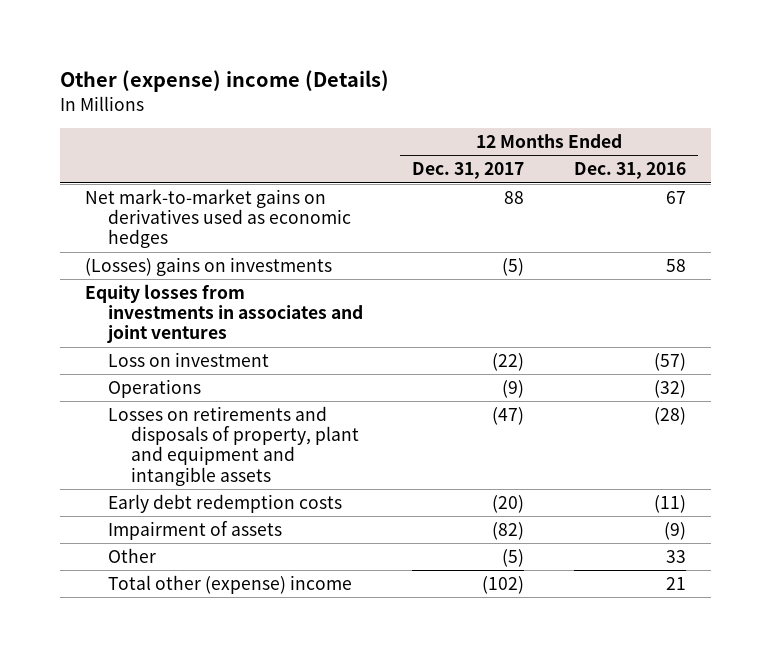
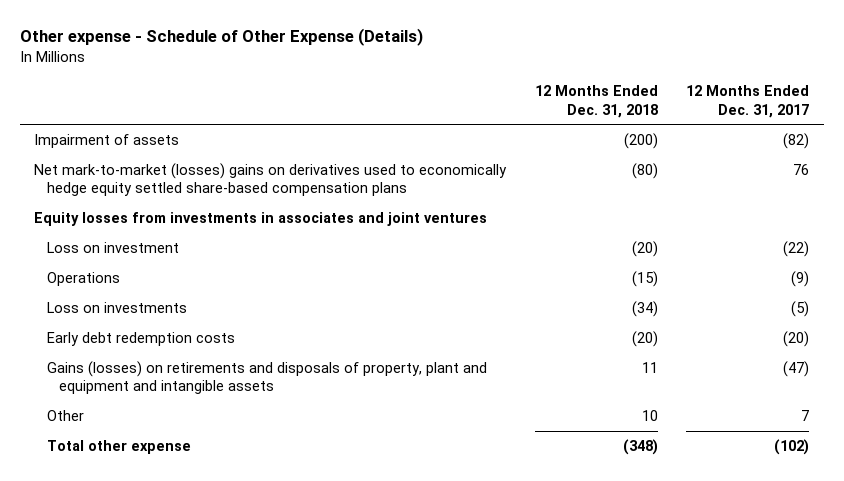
- Other (expense) income (Details)
+ Other expense - Schedule of Other Expense (Details)
- | 12 Months Ended Dec. 31, 2017 | 12 Months Ended Dec. 31, 2016
+ | 12 Months Ended Dec. 31, 2018 | 12 Months Ended Dec. 31, 2017
- Net mark-to-market gains on derivatives used as economic hedges | 88 | 67
- (Losses) gains on investments | (5) | 58
moved up: Impairment of assets | (200) | (82)
+ Net mark-to-market (losses) gains on derivatives used to economically hedge equity settled share-based compensation plans | (80) | 76
- Losses on retirements and disposals of property, plant and equipment and intangible assets | (47) | (28)
+ Loss on investments | (34) | (5)
- Other | (5) | 33
- Total other (expense) income | (102) | 21
+ Gains (losses) on retirements and disposals of property, plant and equipment and intangible assets | 11 | (47)
+ Other | 10 | 7
+ Total other expense | (348) | (102)

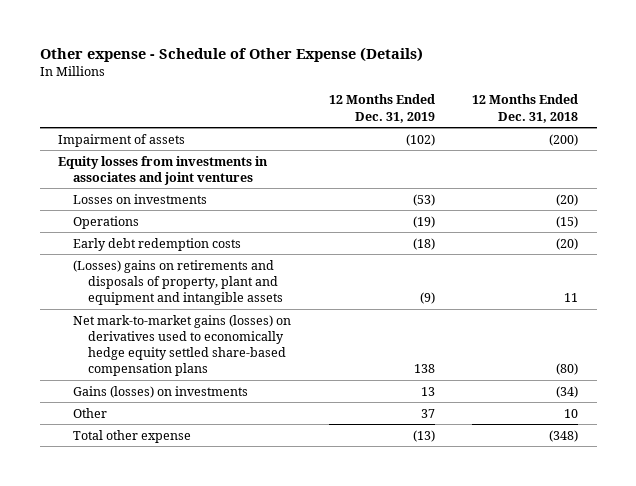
- | 12 Months Ended Dec. 31, 2018 | 12 Months Ended Dec. 31, 2017
+ | 12 Months Ended Dec. 31, 2019 | 12 Months Ended Dec. 31, 2018
- Net mark-to-market (losses) gains on derivatives used to economically hedge equity settled share-based compensation plans | (80) | 76
- Loss on investment | (20) | (22)
+ Losses on investments | (53) | (20)
- Loss on investments | (34) | (5)
- Gains (losses) on retirements and disposals of property, plant and equipment and intangible assets | 11 | (47)
+ (Losses) gains on retirements and disposals of property, plant and equipment and intangible assets | (9) | 11
+ Net mark-to-market gains (losses) on derivatives used to economically hedge equity settled share-based compensation plans | 138 | (80)
+ Gains (losses) on investments | 13 | (34)

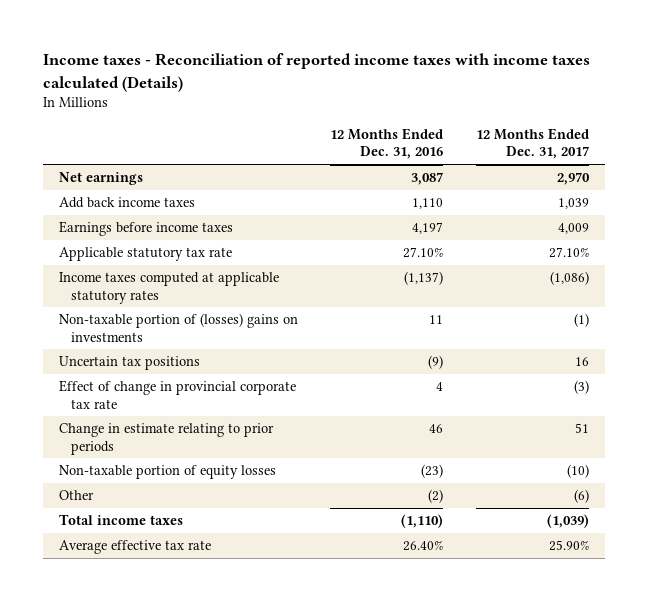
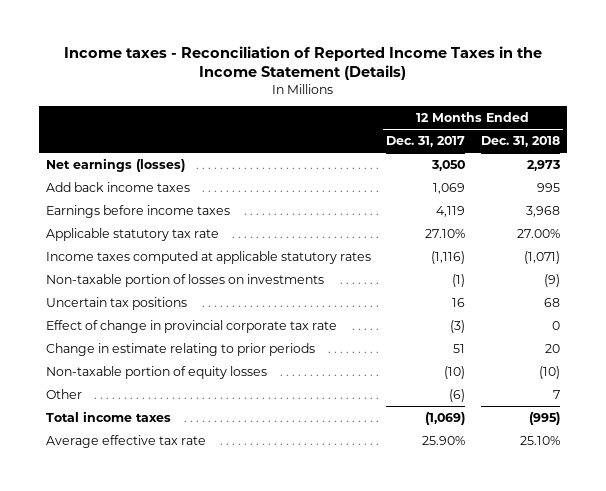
- Income taxes - Reconciliation of reported income taxes with income taxes calculated (Details)
+ Income taxes - Reconciliation of Reported Income Taxes in the Income Statement (Details)
- | 12 Months Ended Dec. 31, 2016 | 12 Months Ended Dec. 31, 2017
+ | 12 Months Ended Dec. 31, 2017 | 12 Months Ended Dec. 31, 2018
- Net earnings | 3,087 | 2,970
- Add back income taxes | 1,110 | 1,039
- Earnings before income taxes | 4,197 | 4,009
+ Net earnings (losses) | 3,050 | 2,973
+ Add back income taxes | 1,069 | 995
+ Earnings before income taxes | 4,119 | 3,968
- Income taxes computed at applicable statutory rates | (1,137) | (1,086)
- Non-taxable portion of (losses) gains on investments | 11 | (1)
+ Income taxes computed at applicable statutory rates | (1,116) | (1,071)
+ Non-taxable portion of losses on investments | (1) | (9)
- Total income taxes | (1,110) | (1,039)
+ Total income taxes | (1,069) | (995)

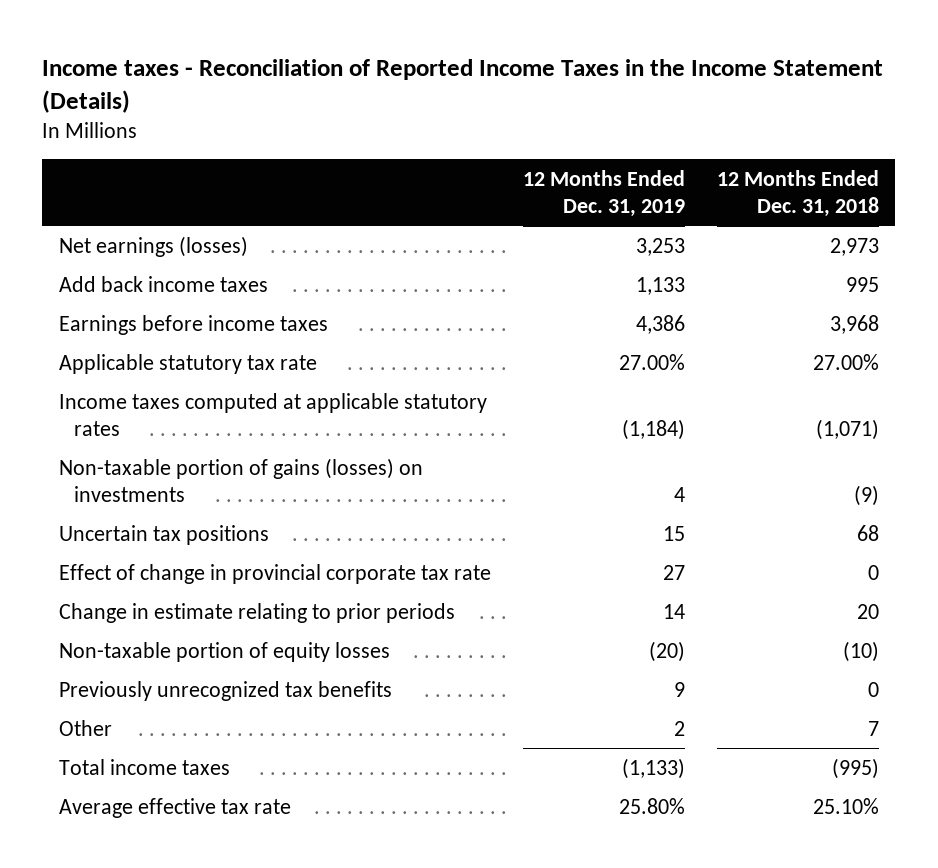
- | 12 Months Ended Dec. 31, 2017 | 12 Months Ended Dec. 31, 2018
+ | 12 Months Ended Dec. 31, 2019 | 12 Months Ended Dec. 31, 2018
- Non-taxable portion of losses on investments | (1) | (9)
+ Non-taxable portion of gains (losses) on investments | 4 | (9)
+ Previously unrecognized tax benefits | 9 | 0

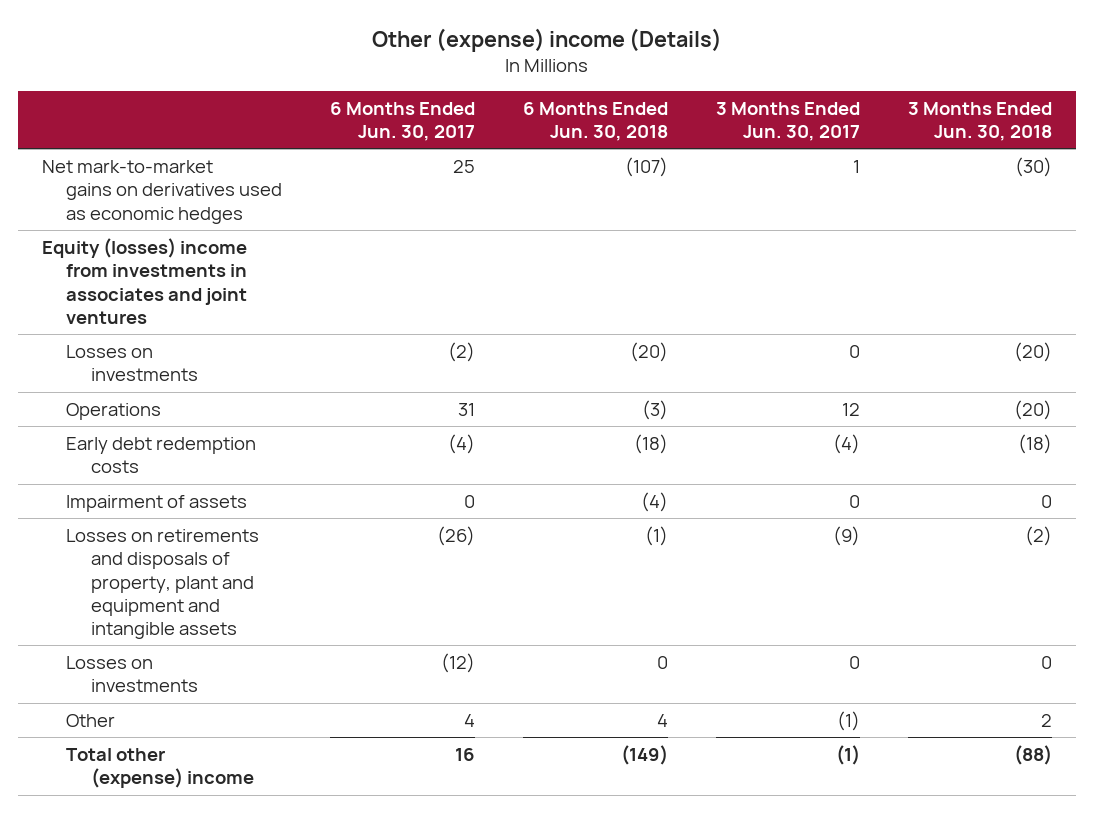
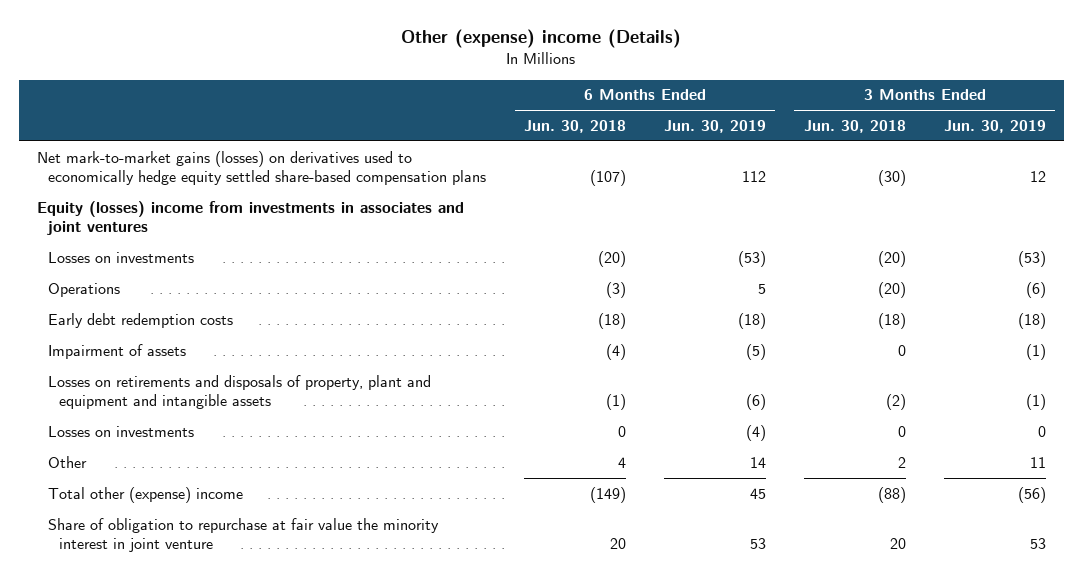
- | 6 Months Ended Jun. 30, 2017 | 6 Months Ended Jun. 30, 2018 | 3 Months Ended Jun. 30, 2017 | 3 Months Ended Jun. 30, 2018
+ | 6 Months Ended Jun. 30, 2018 | 6 Months Ended Jun. 30, 2019 | 3 Months Ended Jun. 30, 2018 | 3 Months Ended Jun. 30, 2019
- Net mark-to-market gains on derivatives used as economic hedges | 25 | (107) | 1 | (30)
+ Net mark-to-market gains (losses) on derivatives used to economically hedge equity settled share-based compensation plans | (107) | 112 | (30) | 12
+ Share of obligation to repurchase at fair value the minority interest in joint venture | 20 | 53 | 20 | 53

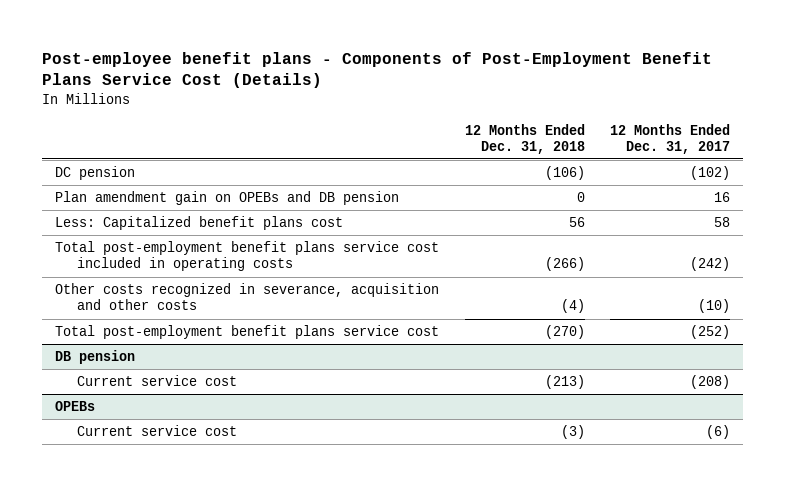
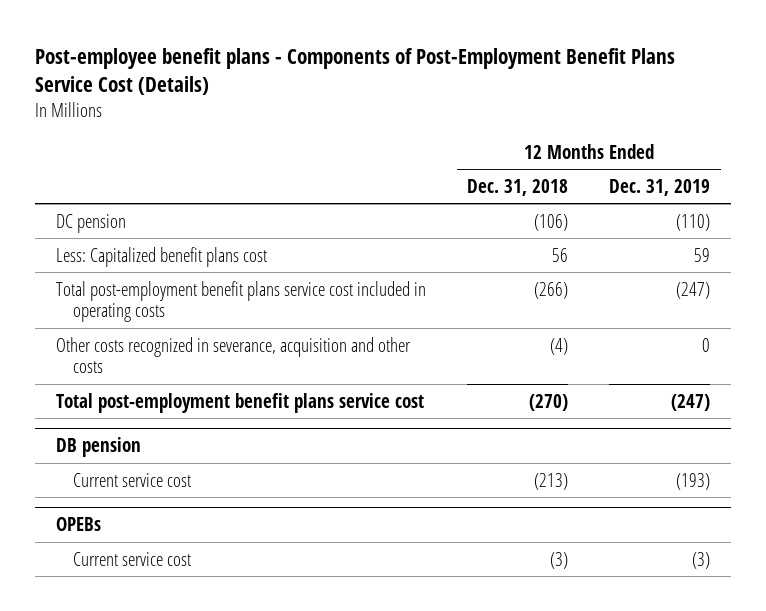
- | 12 Months Ended Dec. 31, 2018 | 12 Months Ended Dec. 31, 2017
+ | 12 Months Ended Dec. 31, 2018 | 12 Months Ended Dec. 31, 2019
- Plan amendment gain on OPEBs and DB pension | 0 | 16

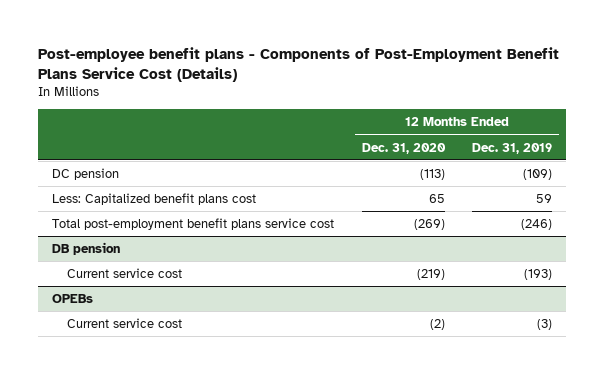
- | 12 Months Ended Dec. 31, 2018 | 12 Months Ended Dec. 31, 2019
+ | 12 Months Ended Dec. 31, 2020 | 12 Months Ended Dec. 31, 2019
- DC pension | (106) | (110)
+ DC pension | (113) | (109)
- Total post-employment benefit plans service cost included in operating costs | (266) | (247)
- Other costs recognized in severance, acquisition and other costs | (4) | 0
- Total post-employment benefit plans service cost | (270) | (247)
+ Total post-employment benefit plans service cost | (269) | (246)

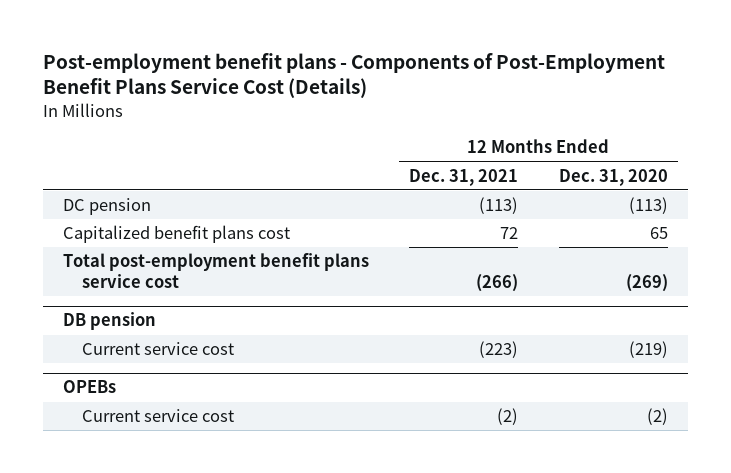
- Post-employee benefit plans - Components of Post-Employment Benefit Plans Service Cost (Details)
+ Post-employment benefit plans - Components of Post-Employment Benefit Plans Service Cost (Details)
- | 12 Months Ended Dec. 31, 2020 | 12 Months Ended Dec. 31, 2019
+ | 12 Months Ended Dec. 31, 2021 | 12 Months Ended Dec. 31, 2020
- Less: Capitalized benefit plans cost | 65 | 59
+ Capitalized benefit plans cost | 72 | 65

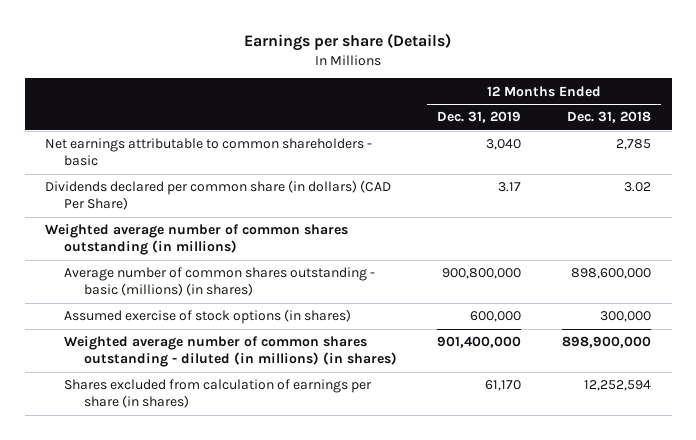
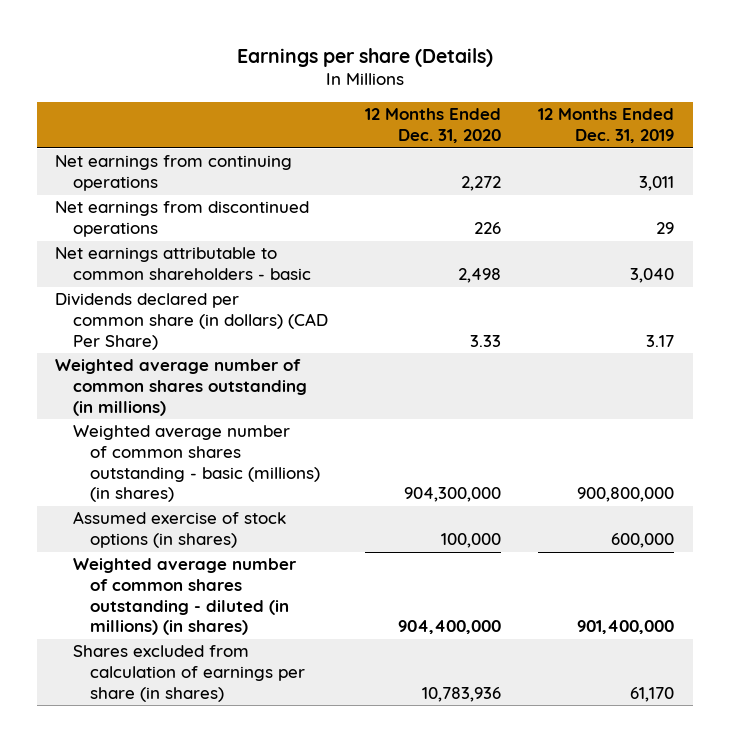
- | 12 Months Ended Dec. 31, 2019 | 12 Months Ended Dec. 31, 2018
+ | 12 Months Ended Dec. 31, 2020 | 12 Months Ended Dec. 31, 2019
+ Net earnings from continuing operations | 2,272 | 3,011
+ Net earnings from discontinued operations | 226 | 29
- Average number of common shares outstanding - basic (millions) (in shares) | 900,800,000 | 898,600,000
+ Weighted average number of common shares outstanding - basic (millions) (in shares) | 904,300,000 | 900,800,000

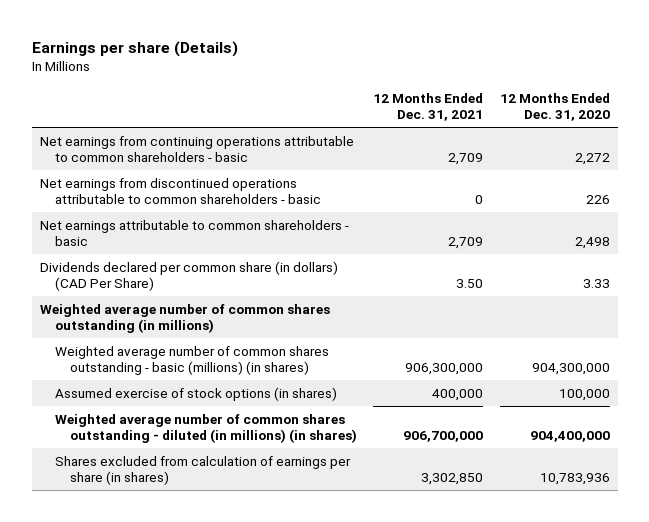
- | 12 Months Ended Dec. 31, 2020 | 12 Months Ended Dec. 31, 2019
+ | 12 Months Ended Dec. 31, 2021 | 12 Months Ended Dec. 31, 2020
- Net earnings from continuing operations | 2,272 | 3,011
- Net earnings from discontinued operations | 226 | 29
+ Net earnings from continuing operations attributable to common shareholders - basic | 2,709 | 2,272
+ Net earnings from discontinued operations attributable to common shareholders - basic | 0 | 226

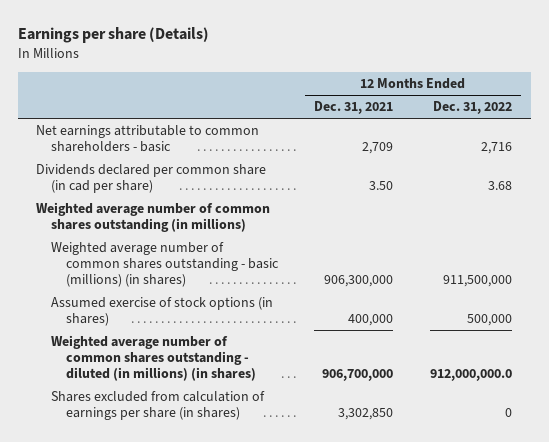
- | 12 Months Ended Dec. 31, 2021 | 12 Months Ended Dec. 31, 2020
+ | 12 Months Ended Dec. 31, 2021 | 12 Months Ended Dec. 31, 2022
- Net earnings from continuing operations attributable to common shareholders - basic | 2,709 | 2,272
- Net earnings from discontinued operations attributable to common shareholders - basic | 0 | 226
- Dividends declared per common share (in dollars) (CAD Per Share) | 3.50 | 3.33
+ Dividends declared per common share (in cad per share) | 3.50 | 3.68

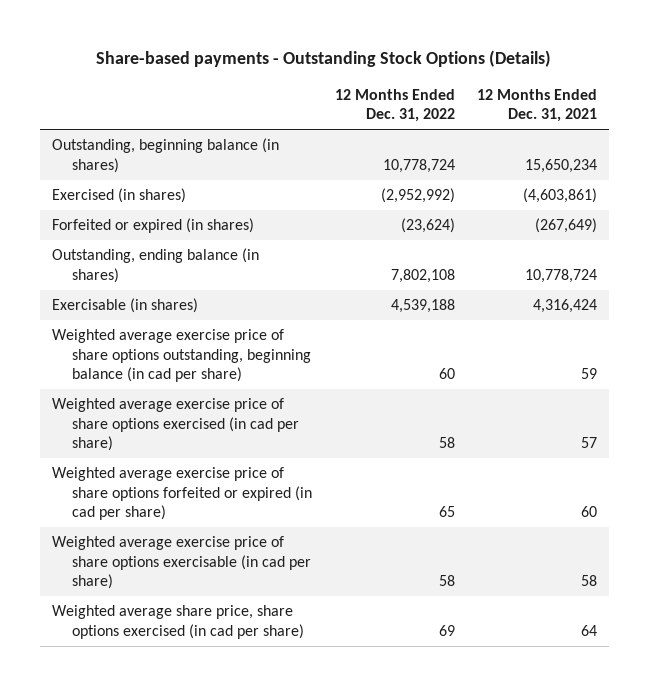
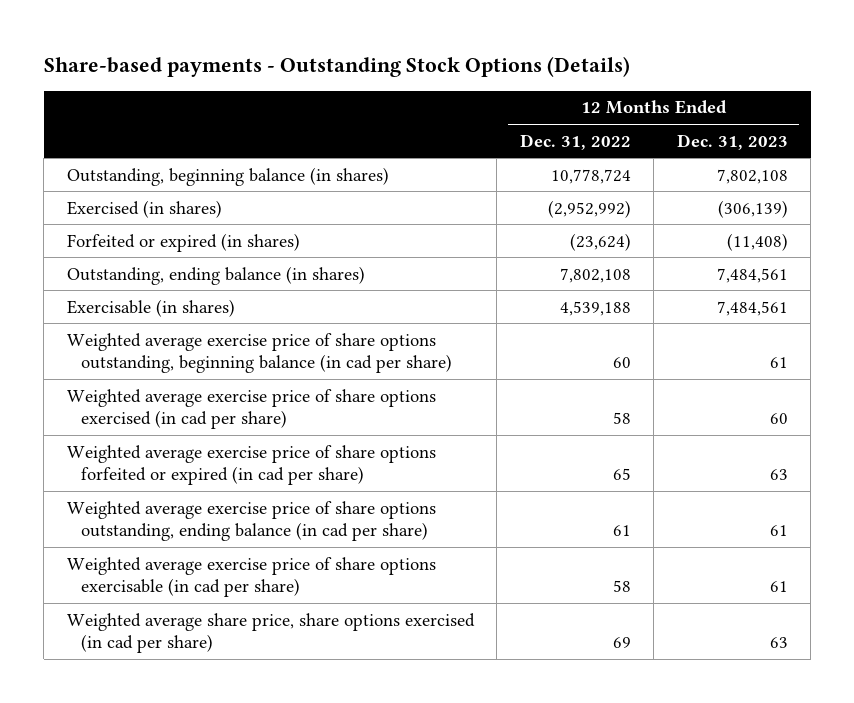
- | 12 Months Ended Dec. 31, 2022 | 12 Months Ended Dec. 31, 2021
+ | 12 Months Ended Dec. 31, 2022 | 12 Months Ended Dec. 31, 2023
+ Weighted average exercise price of share options outstanding, ending balance (in cad per share) | 61 | 61

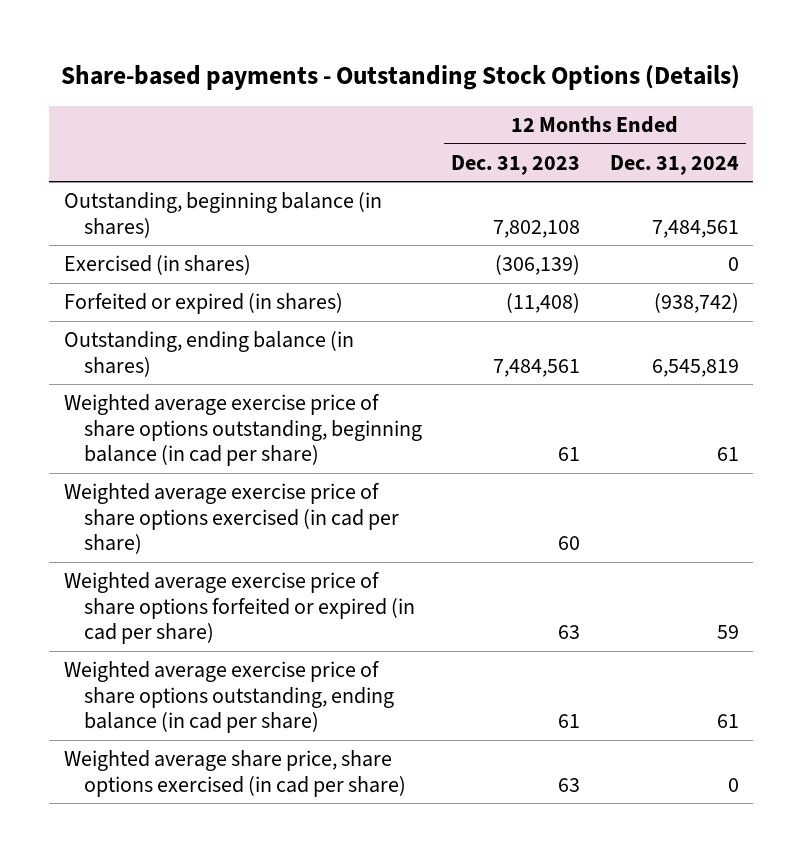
- | 12 Months Ended Dec. 31, 2022 | 12 Months Ended Dec. 31, 2023
+ | 12 Months Ended Dec. 31, 2023 | 12 Months Ended Dec. 31, 2024
- Exercisable (in shares) | 4,539,188 | 7,484,561
- Weighted average exercise price of share options exercisable (in cad per share) | 58 | 61

